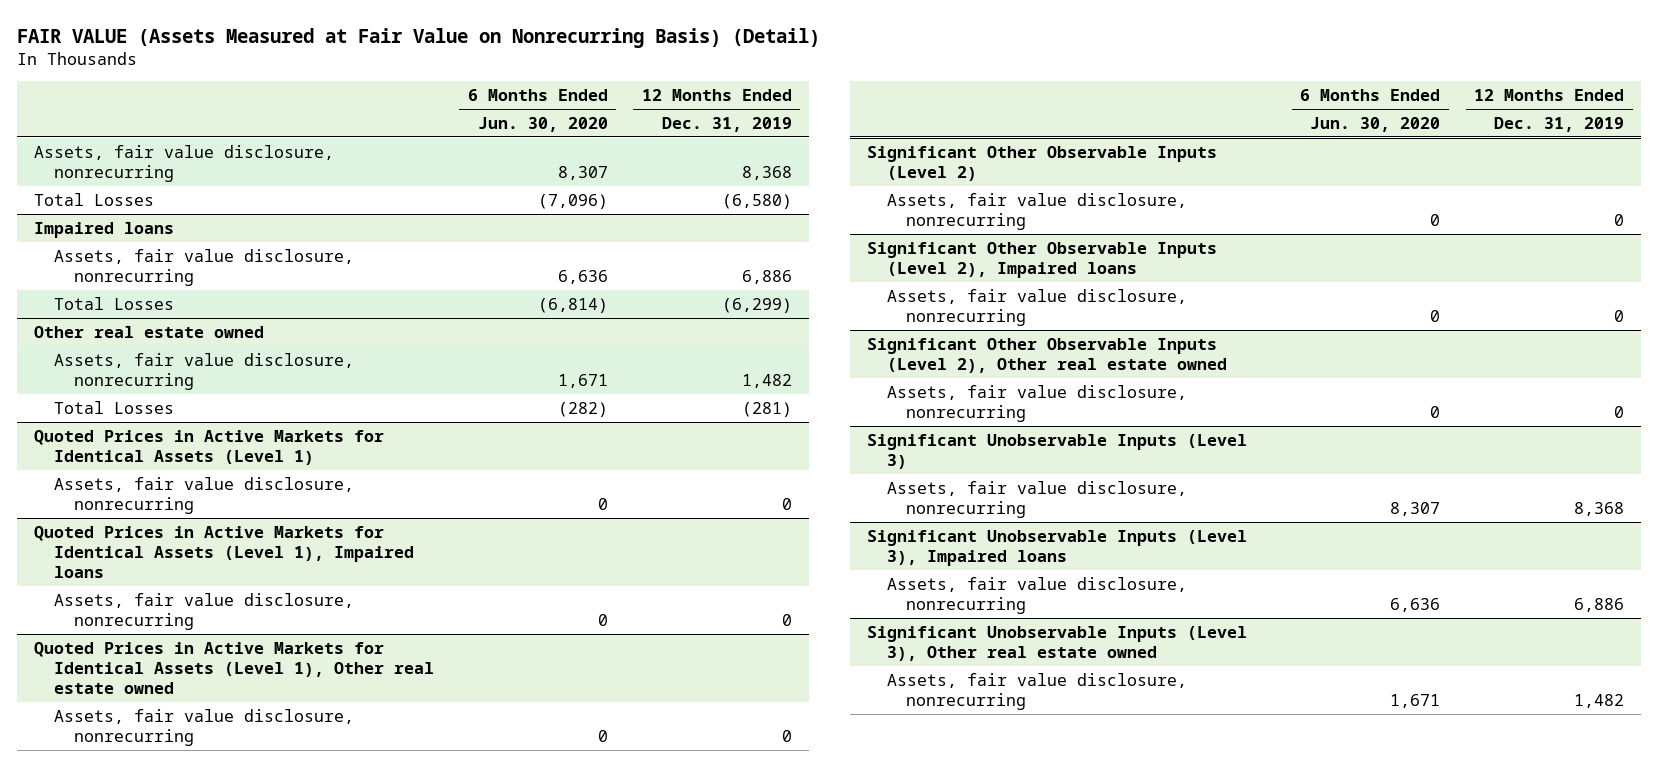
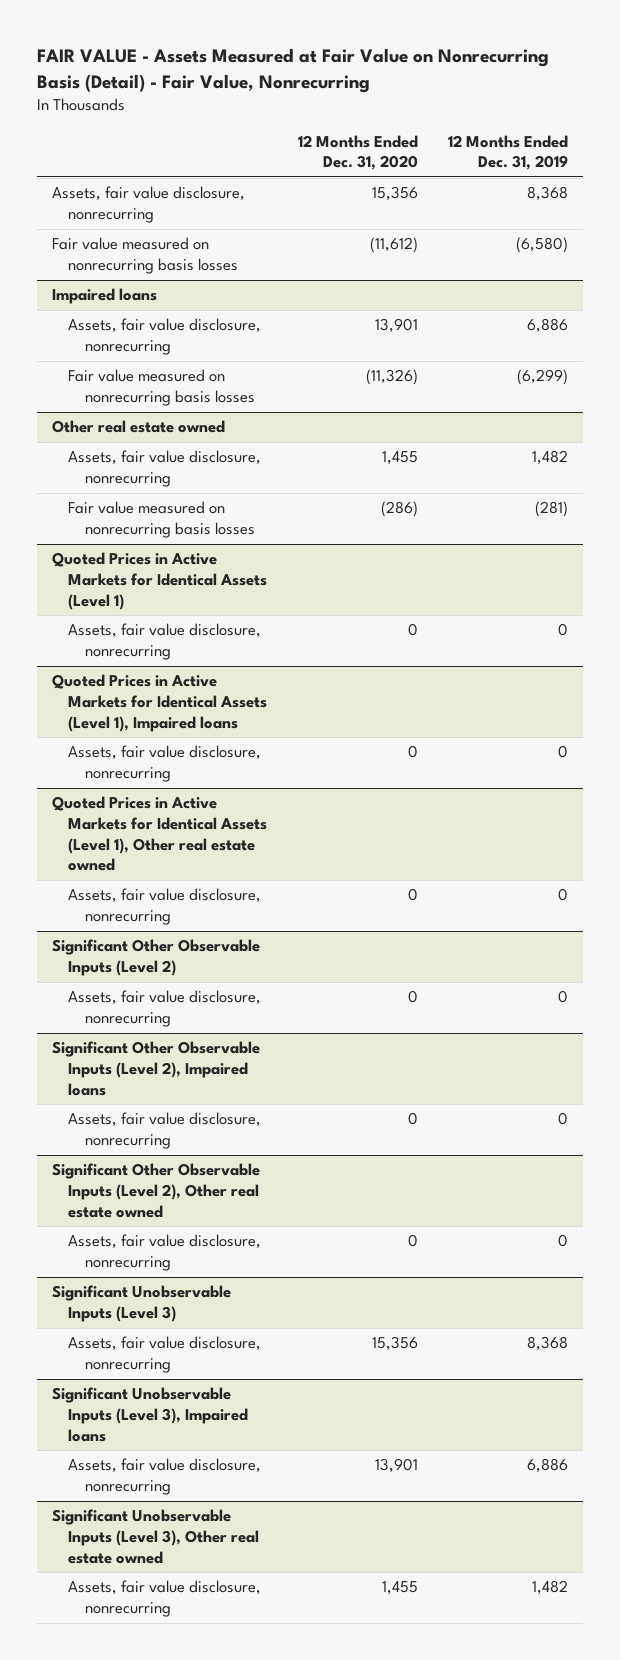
- FAIR VALUE (Assets Measured at Fair Value on Nonrecurring Basis) (Detail)
+ FAIR VALUE - Assets Measured at Fair Value on Nonrecurring Basis (Detail) - Fair Value, Nonrecurring
- | 6 Months Ended Jun. 30, 2020 | 12 Months Ended Dec. 31, 2019
+ | 12 Months Ended Dec. 31, 2020 | 12 Months Ended Dec. 31, 2019
- Total Losses | (7,096) | (6,580)
+ Fair value measured on nonrecurring basis losses | (11,612) | (6,580)
@ Impaired loans
- Total Losses | (6,814) | (6,299)
+ Fair value measured on nonrecurring basis losses | (11,326) | (6,299)
@ Other real estate owned
- Total Losses | (282) | (281)
+ Fair value measured on nonrecurring basis losses | (286) | (281)

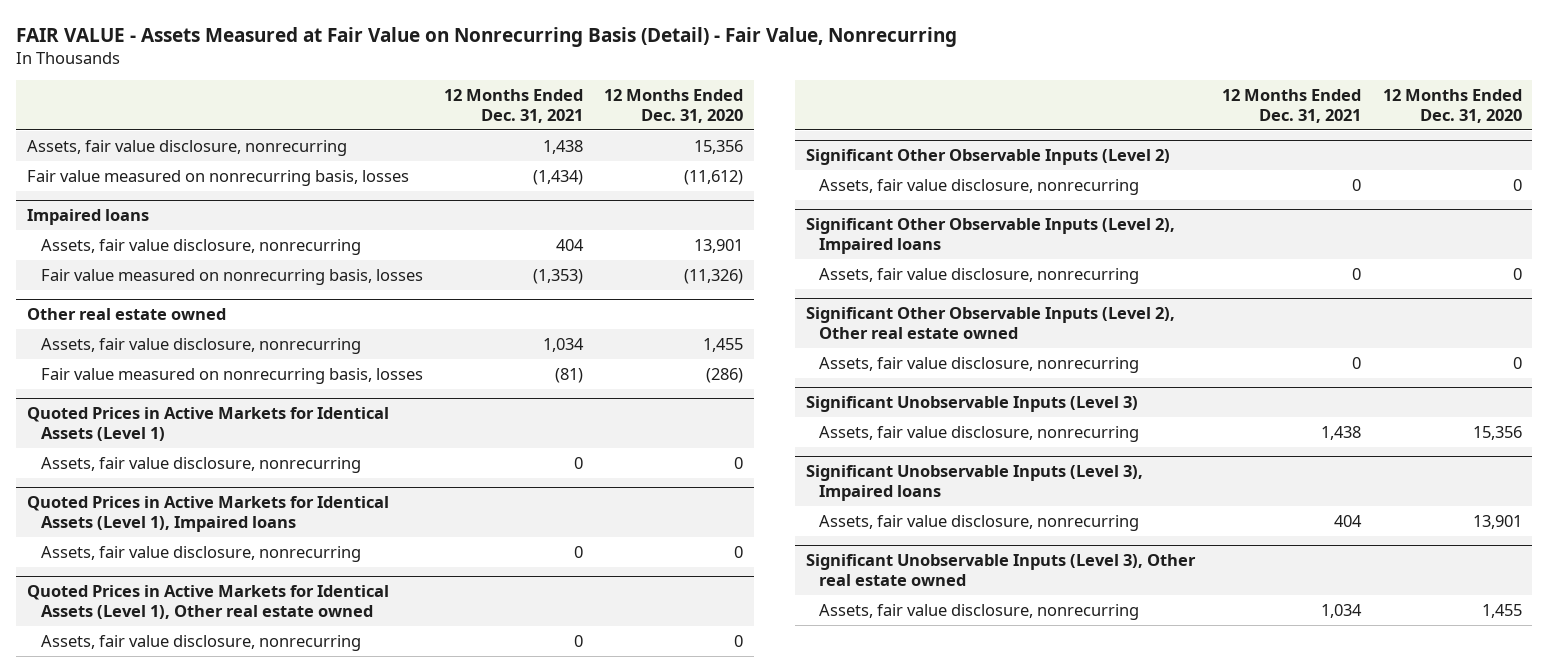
- | 12 Months Ended Dec. 31, 2020 | 12 Months Ended Dec. 31, 2019
+ | 12 Months Ended Dec. 31, 2021 | 12 Months Ended Dec. 31, 2020
- Fair value measured on nonrecurring basis losses | (11,612) | (6,580)
+ Fair value measured on nonrecurring basis, losses | (1,434) | (11,612)
@ Impaired loans
- Fair value measured on nonrecurring basis losses | (11,326) | (6,299)
+ Fair value measured on nonrecurring basis, losses | (1,353) | (11,326)
@ Other real estate owned
- Fair value measured on nonrecurring basis losses | (286) | (281)
+ Fair value measured on nonrecurring basis, losses | (81) | (286)

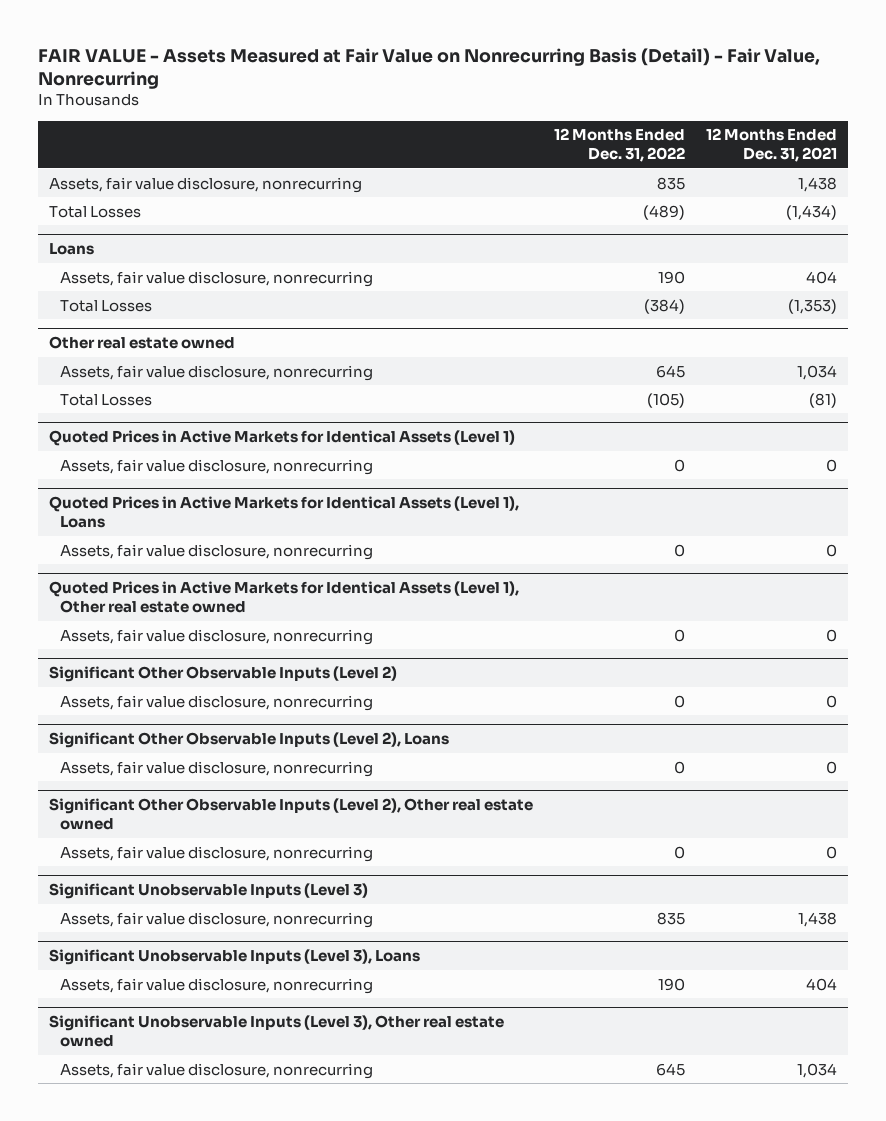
- | 12 Months Ended Dec. 31, 2021 | 12 Months Ended Dec. 31, 2020
+ | 12 Months Ended Dec. 31, 2022 | 12 Months Ended Dec. 31, 2021
- Fair value measured on nonrecurring basis, losses | (1,434) | (11,612)
- Impaired loans
+ Total Losses | (489) | (1,434)
+ Loans
- Fair value measured on nonrecurring basis, losses | (1,353) | (11,326)
+ Total Losses | (384) | (1,353)
@ Other real estate owned
- Fair value measured on nonrecurring basis, losses | (81) | (286)
+ Total Losses | (105) | (81)
- Quoted Prices in Active Markets for Identical Assets (Level 1), Impaired loans
+ Quoted Prices in Active Markets for Identical Assets (Level 1), Loans
- Significant Other Observable Inputs (Level 2), Impaired loans
+ Significant Other Observable Inputs (Level 2), Loans
- Significant Unobservable Inputs (Level 3), Impaired loans
+ Significant Unobservable Inputs (Level 3), Loans

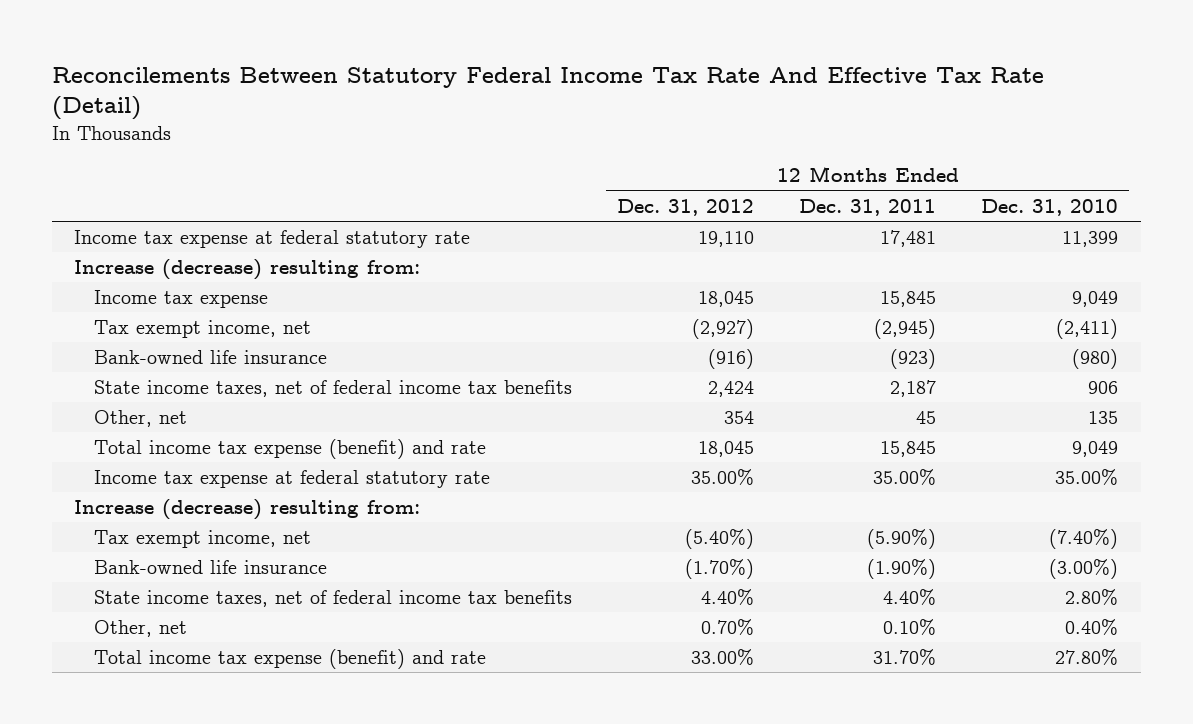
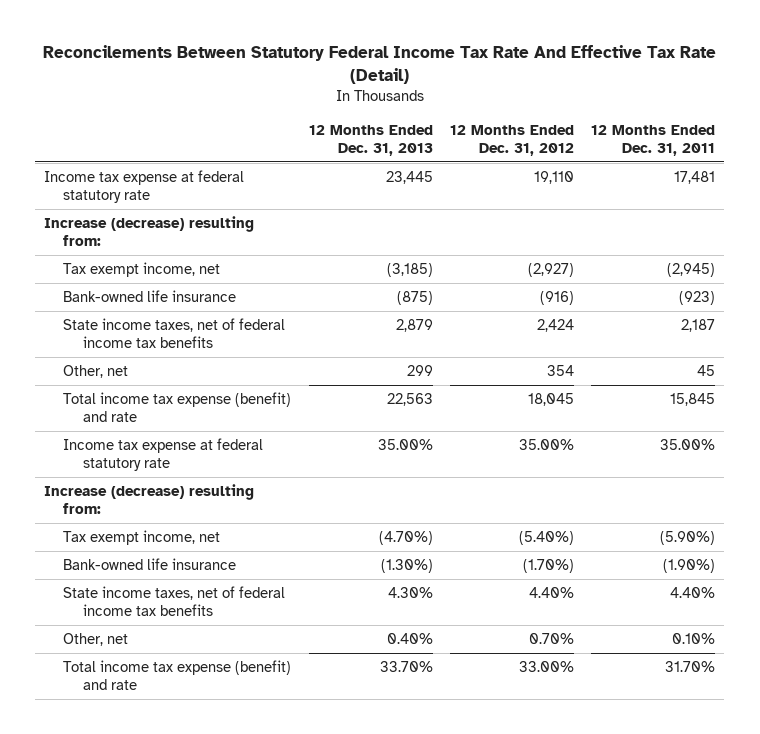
- | 12 Months Ended Dec. 31, 2012 | 12 Months Ended Dec. 31, 2011 | 12 Months Ended Dec. 31, 2010
+ | 12 Months Ended Dec. 31, 2013 | 12 Months Ended Dec. 31, 2012 | 12 Months Ended Dec. 31, 2011
- Income tax expense | 18,045 | 15,845 | 9,049

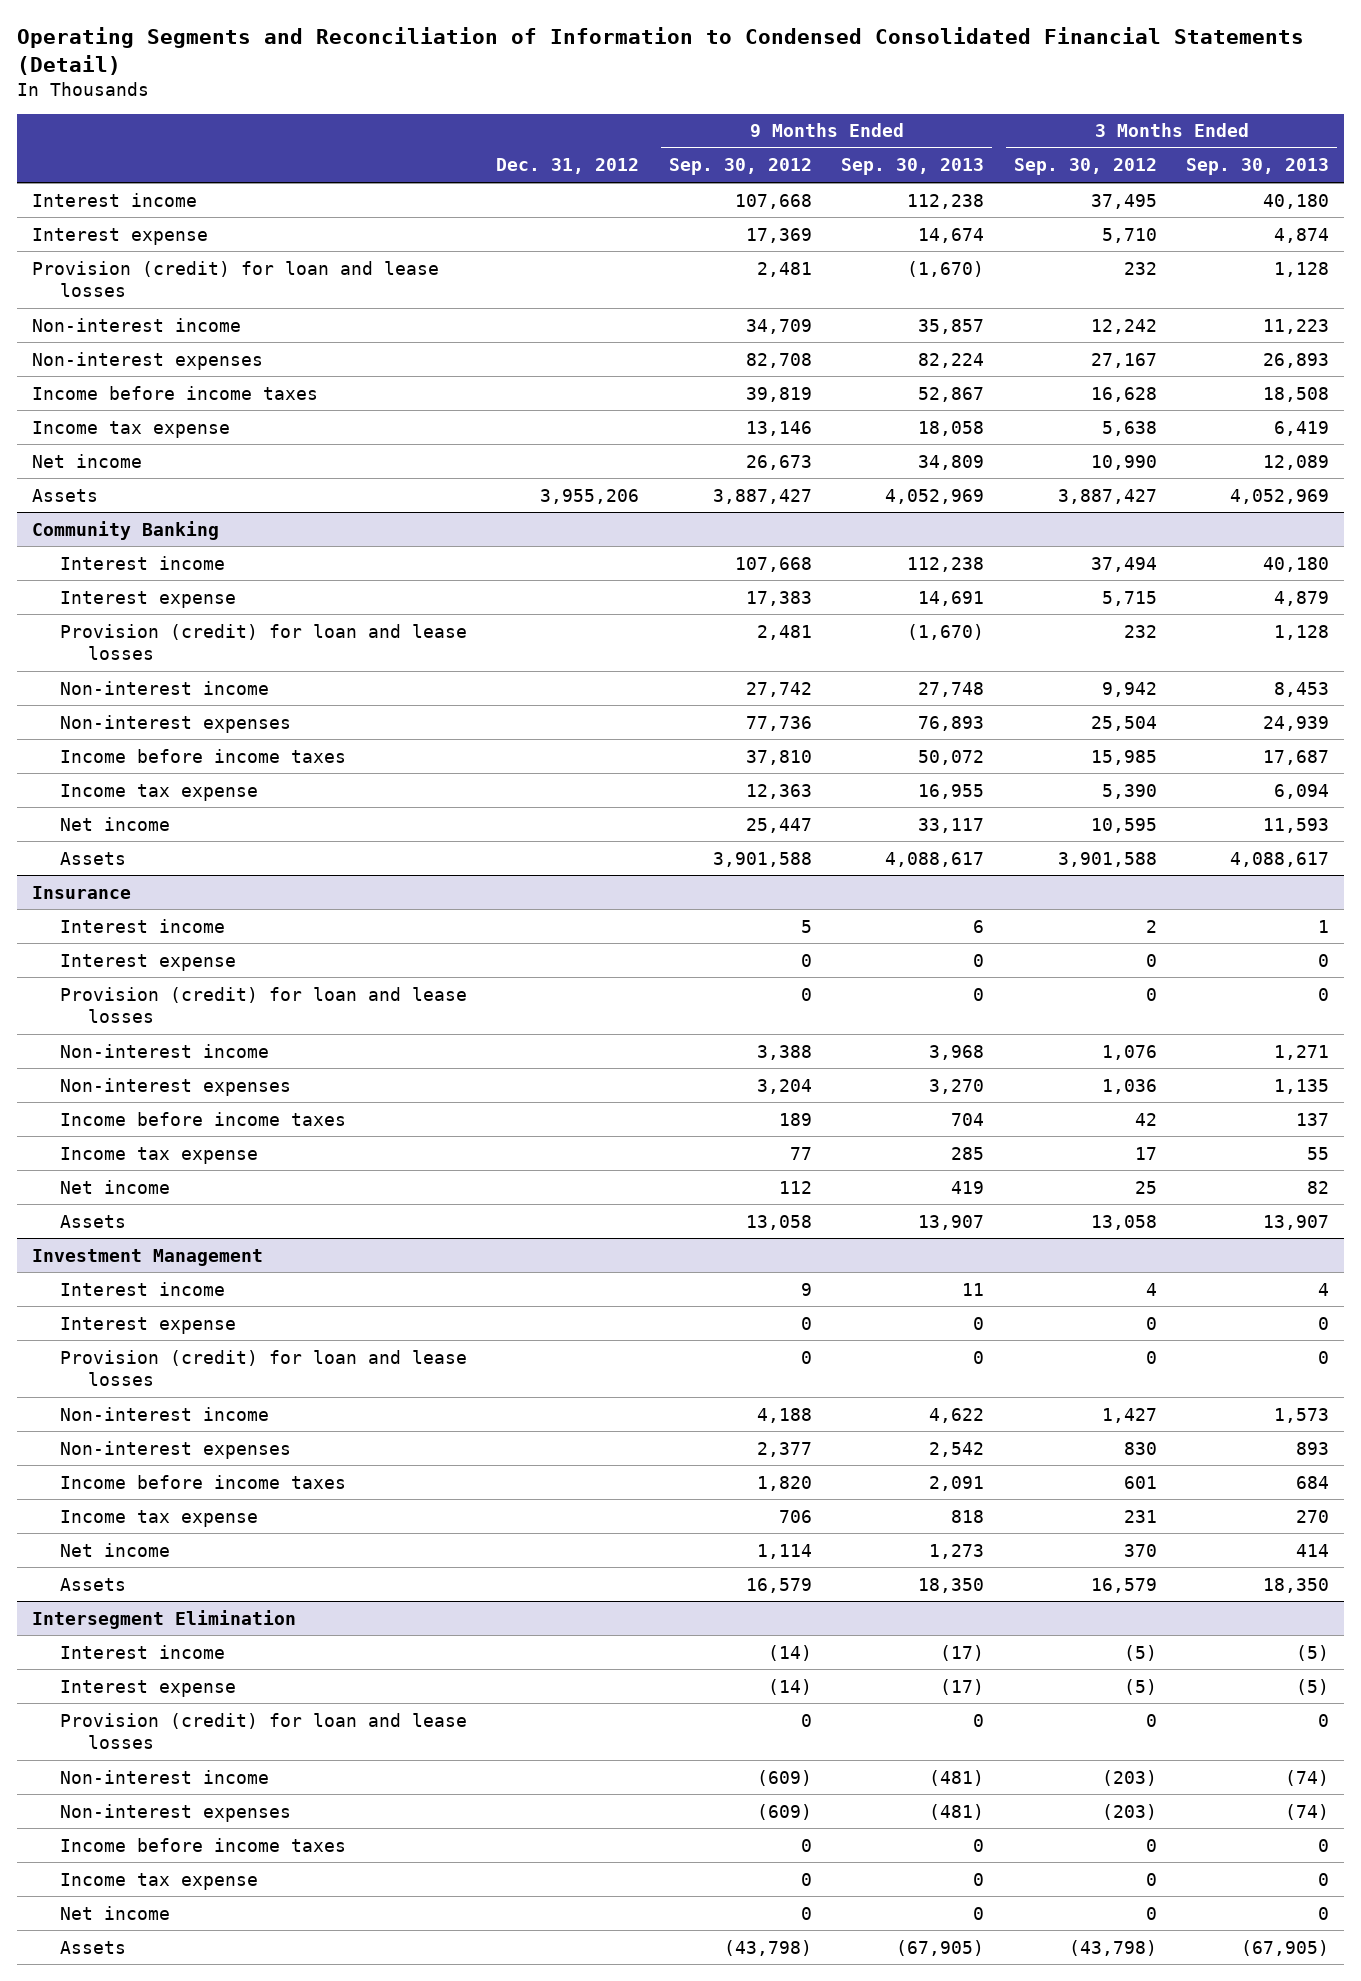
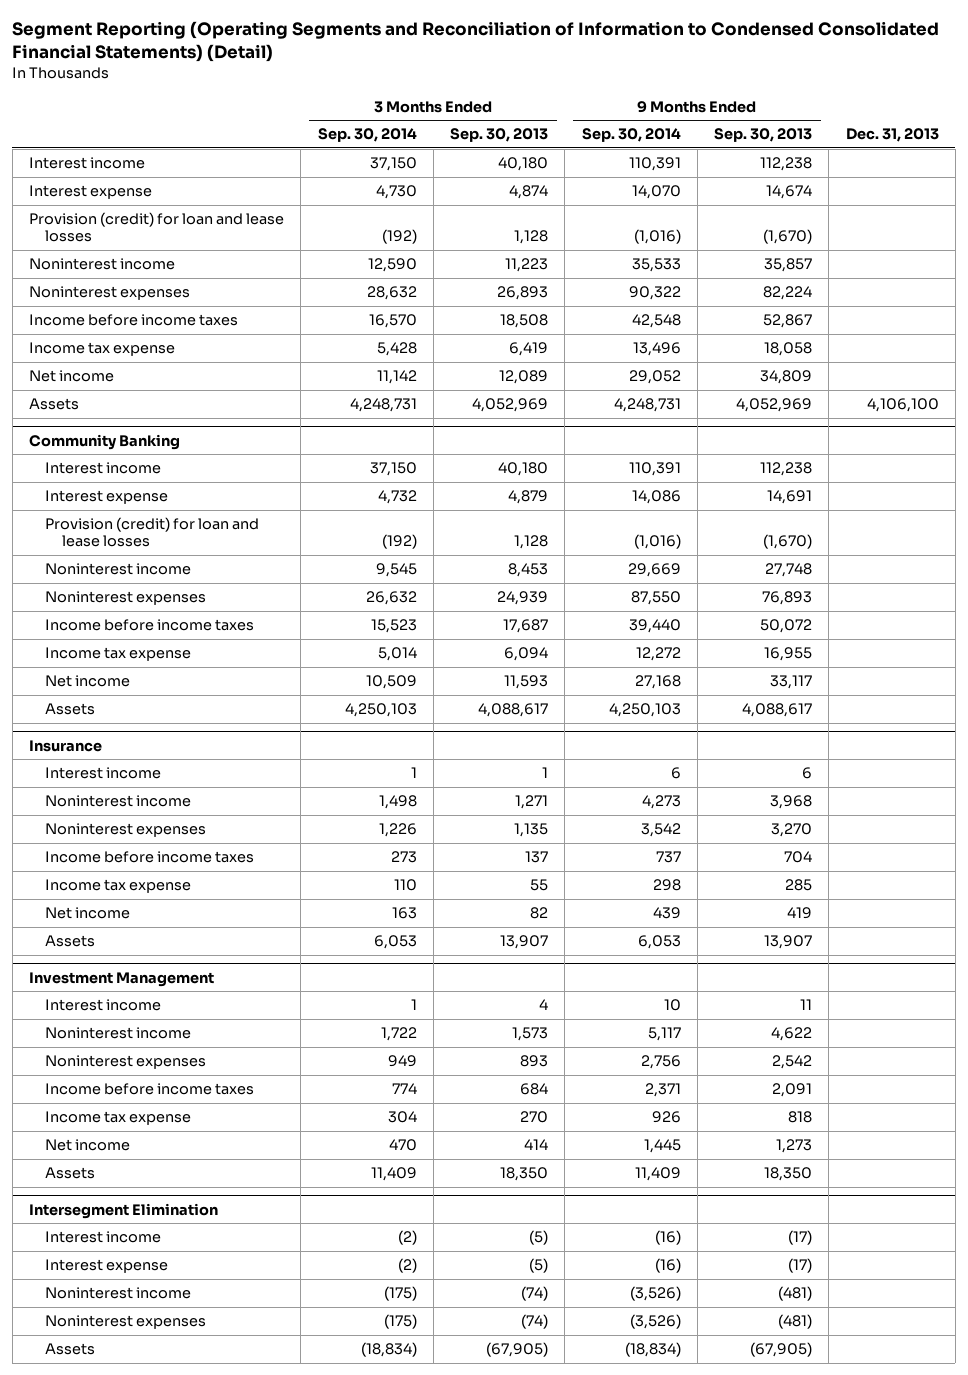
- Operating Segments and Reconciliation of Information to Condensed Consolidated Financial Statements (Detail)
+ Segment Reporting (Operating Segments and Reconciliation of Information to Condensed Consolidated Financial Statements) (Detail)
- | Dec. 31, 2012 | 9 Months Ended Sep. 30, 2012 | 9 Months Ended Sep. 30, 2013 | 3 Months Ended Sep. 30, 2012 | 3 Months Ended Sep. 30, 2013
+ | 3 Months Ended Sep. 30, 2014 | 3 Months Ended Sep. 30, 2013 | 9 Months Ended Sep. 30, 2014 | 9 Months Ended Sep. 30, 2013 | Dec. 31, 2013
- Non-interest income | | 34,709 | 35,857 | 12,242 | 11,223
- Non-interest expenses | | 82,708 | 82,224 | 27,167 | 26,893
+ Noninterest income | 12,590 | 11,223 | 35,533 | 35,857 |
+ Noninterest expenses | 28,632 | 26,893 | 90,322 | 82,224 |
@ Community Banking
- Non-interest income | | 27,742 | 27,748 | 9,942 | 8,453
- Non-interest expenses | | 77,736 | 76,893 | 25,504 | 24,939
+ Noninterest income | 9,545 | 8,453 | 29,669 | 27,748 |
+ Noninterest expenses | 26,632 | 24,939 | 87,550 | 76,893 |
@ Insurance
- Interest expense | | 0 | 0 | 0 | 0
- Provision (credit) for loan and lease losses | | 0 | 0 | 0 | 0
- Non-interest income | | 3,388 | 3,968 | 1,076 | 1,271
- Non-interest expenses | | 3,204 | 3,270 | 1,036 | 1,135
+ Noninterest income | 1,498 | 1,271 | 4,273 | 3,968 |
+ Noninterest expenses | 1,226 | 1,135 | 3,542 | 3,270 |
@ Investment Management
- Interest expense | | 0 | 0 | 0 | 0
- Provision (credit) for loan and lease losses | | 0 | 0 | 0 | 0
- Non-interest income | | 4,188 | 4,622 | 1,427 | 1,573
- Non-interest expenses | | 2,377 | 2,542 | 830 | 893
+ Noninterest income | 1,722 | 1,573 | 5,117 | 4,622 |
+ Noninterest expenses | 949 | 893 | 2,756 | 2,542 |
@ Intersegment Elimination
- Provision (credit) for loan and lease losses | | 0 | 0 | 0 | 0
- Non-interest income | | (609) | (481) | (203) | (74)
- Non-interest expenses | | (609) | (481) | (203) | (74)
- Income before income taxes | | 0 | 0 | 0 | 0
- Income tax expense | | 0 | 0 | 0 | 0
- Net income | | 0 | 0 | 0 | 0
+ Noninterest income | (175) | (74) | (3,526) | (481) |
+ Noninterest expenses | (175) | (74) | (3,526) | (481) |

